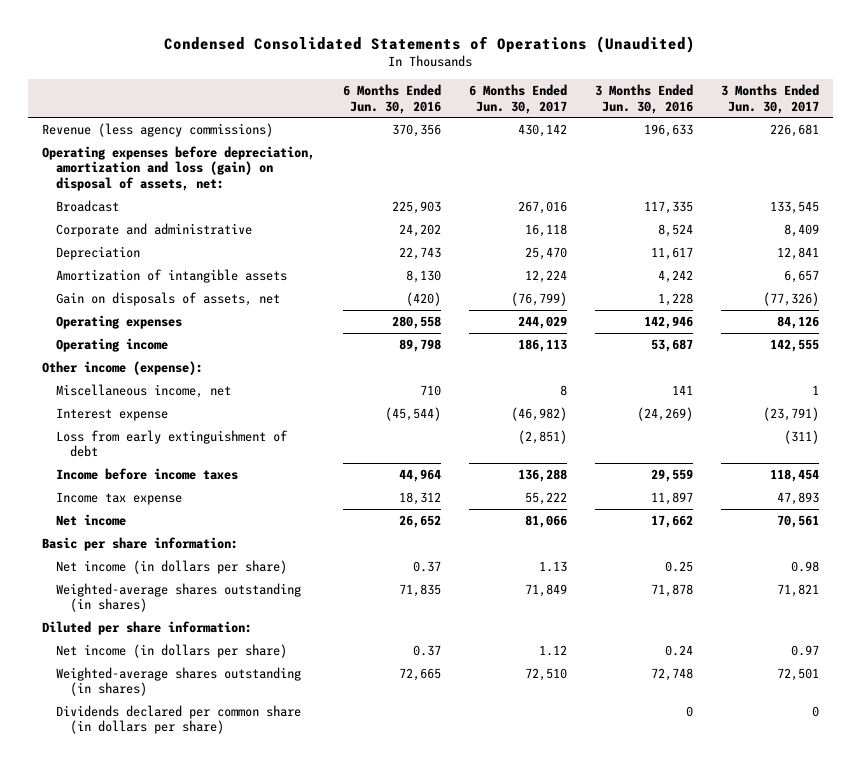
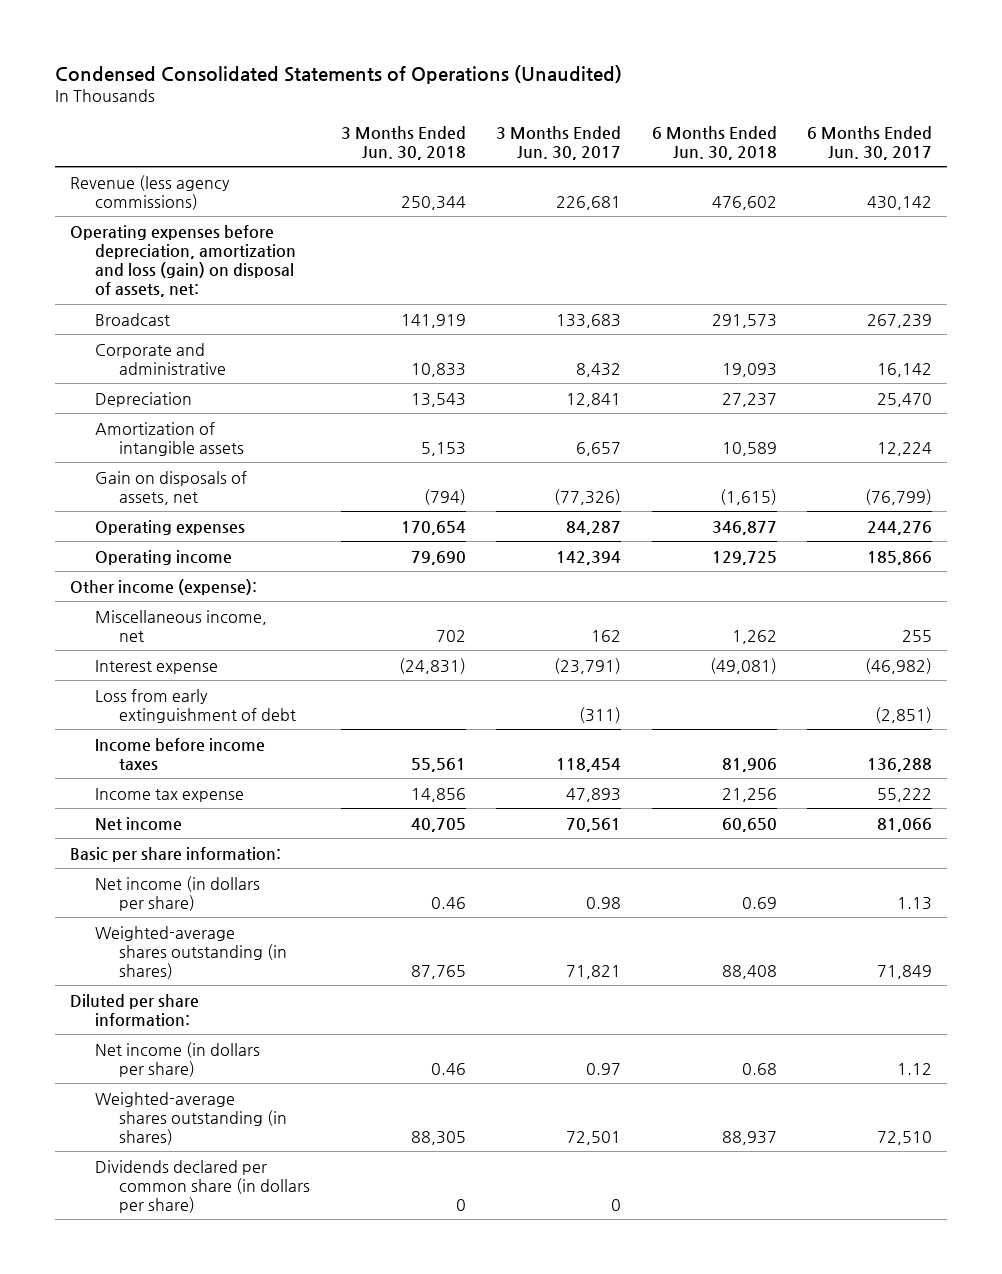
- | 6 Months Ended Jun. 30, 2016 | 6 Months Ended Jun. 30, 2017 | 3 Months Ended Jun. 30, 2016 | 3 Months Ended Jun. 30, 2017
+ | 3 Months Ended Jun. 30, 2018 | 3 Months Ended Jun. 30, 2017 | 6 Months Ended Jun. 30, 2018 | 6 Months Ended Jun. 30, 2017
- Broadcast | 225,903 | 267,016 | 117,335 | 133,545
- Corporate and administrative | 24,202 | 16,118 | 8,524 | 8,409
+ Broadcast | 141,919 | 133,683 | 291,573 | 267,239
+ Corporate and administrative | 10,833 | 8,432 | 19,093 | 16,142
- Operating expenses | 280,558 | 244,029 | 142,946 | 84,126
- Operating income | 89,798 | 186,113 | 53,687 | 142,555
+ Operating expenses | 170,654 | 84,287 | 346,877 | 244,276
+ Operating income | 79,690 | 142,394 | 129,725 | 185,866
- Miscellaneous income, net | 710 | 8 | 141 | 1
+ Miscellaneous income, net | 702 | 162 | 1,262 | 255

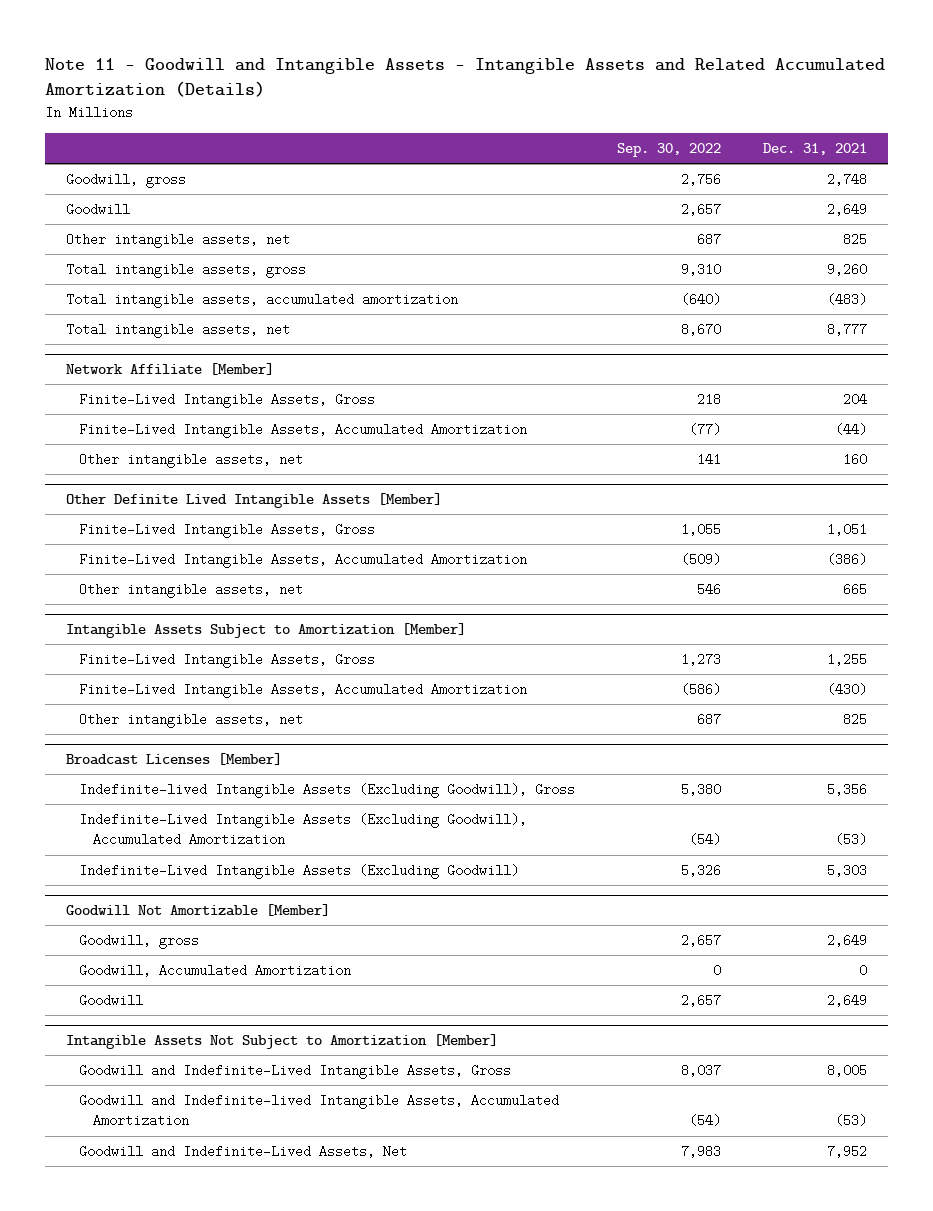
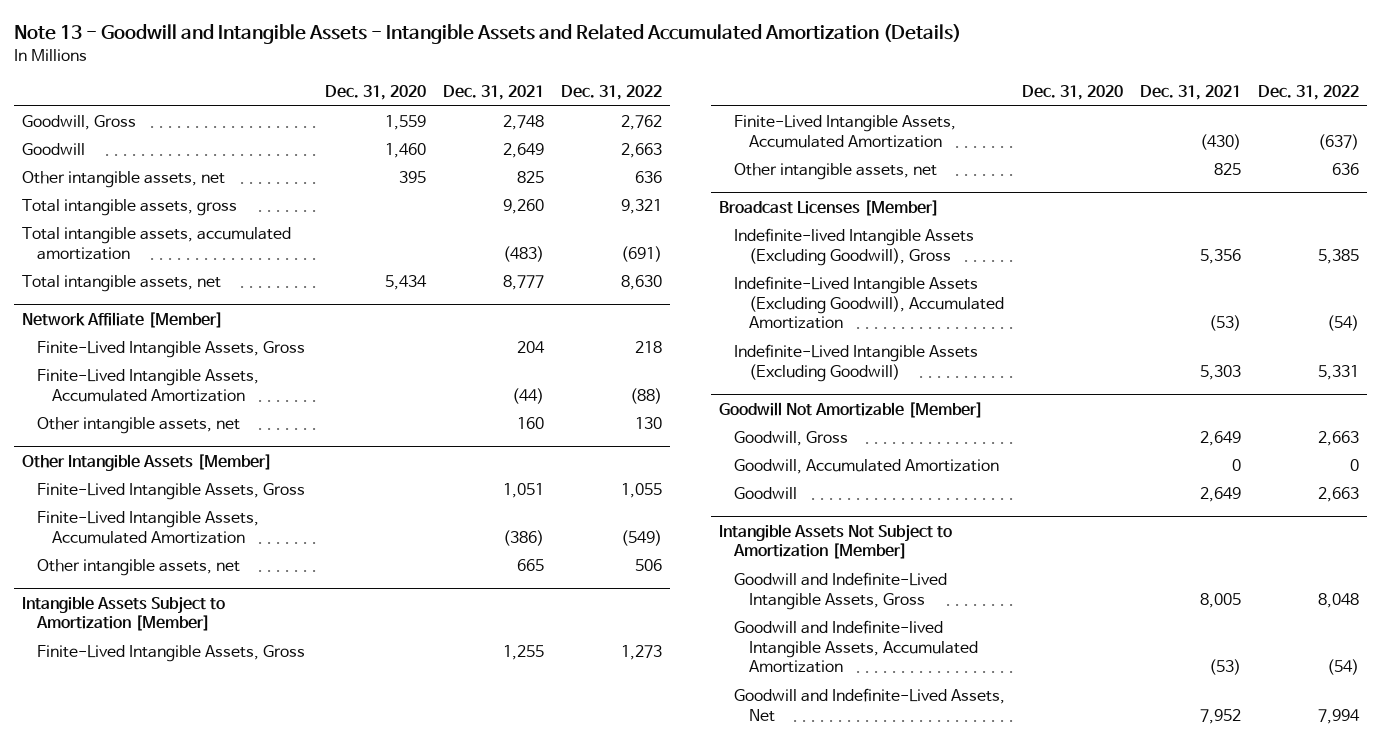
- Note 11 - Goodwill and Intangible Assets - Intangible Assets and Related Accumulated Amortization (Details)
+ Note 13 - Goodwill and Intangible Assets - Intangible Assets and Related Accumulated Amortization (Details)
- | Sep. 30, 2022 | Dec. 31, 2021
+ | Dec. 31, 2020 | Dec. 31, 2021 | Dec. 31, 2022
- Goodwill, gross | 2,756 | 2,748
+ Goodwill, Gross | 1,559 | 2,748 | 2,762
- Other Definite Lived Intangible Assets [Member]
+ Other Intangible Assets [Member]
@ Goodwill Not Amortizable [Member]
- Goodwill, gross | 2,657 | 2,649
+ Goodwill, Gross | | 2,649 | 2,663

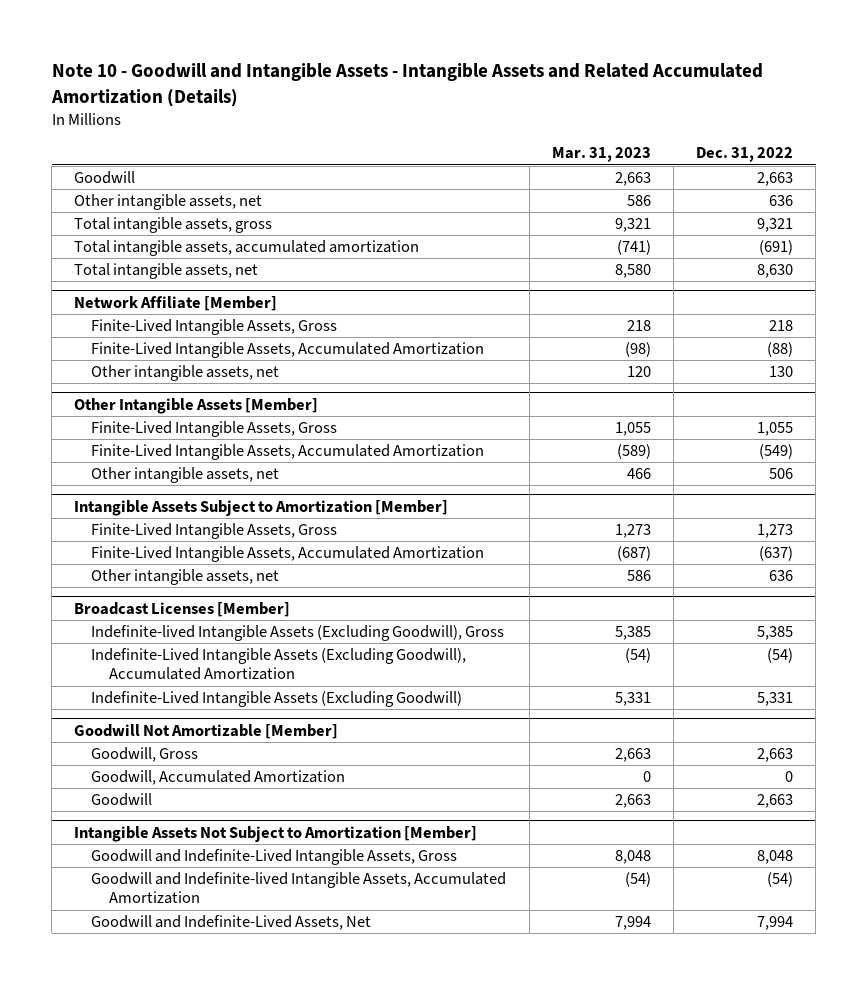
- Note 13 - Goodwill and Intangible Assets - Intangible Assets and Related Accumulated Amortization (Details)
+ Note 10 - Goodwill and Intangible Assets - Intangible Assets and Related Accumulated Amortization (Details)
- | Dec. 31, 2020 | Dec. 31, 2021 | Dec. 31, 2022
+ | Mar. 31, 2023 | Dec. 31, 2022
- Goodwill, Gross | 1,559 | 2,748 | 2,762

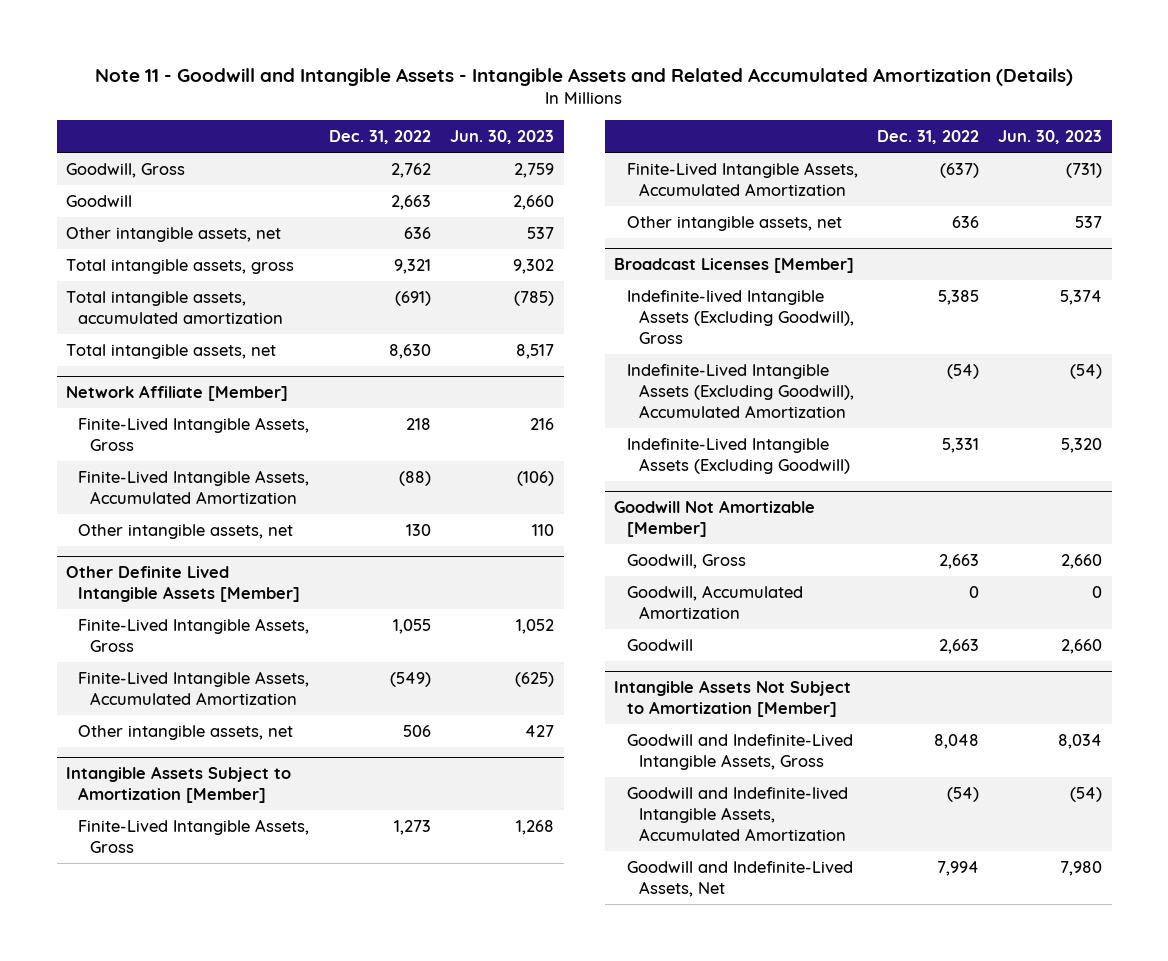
- Note 10 - Goodwill and Intangible Assets - Intangible Assets and Related Accumulated Amortization (Details)
+ Note 11 - Goodwill and Intangible Assets - Intangible Assets and Related Accumulated Amortization (Details)
- | Mar. 31, 2023 | Dec. 31, 2022
+ | Dec. 31, 2022 | Jun. 30, 2023
+ Goodwill, Gross | 2,762 | 2,759
- Other Intangible Assets [Member]
+ Other Definite Lived Intangible Assets [Member]

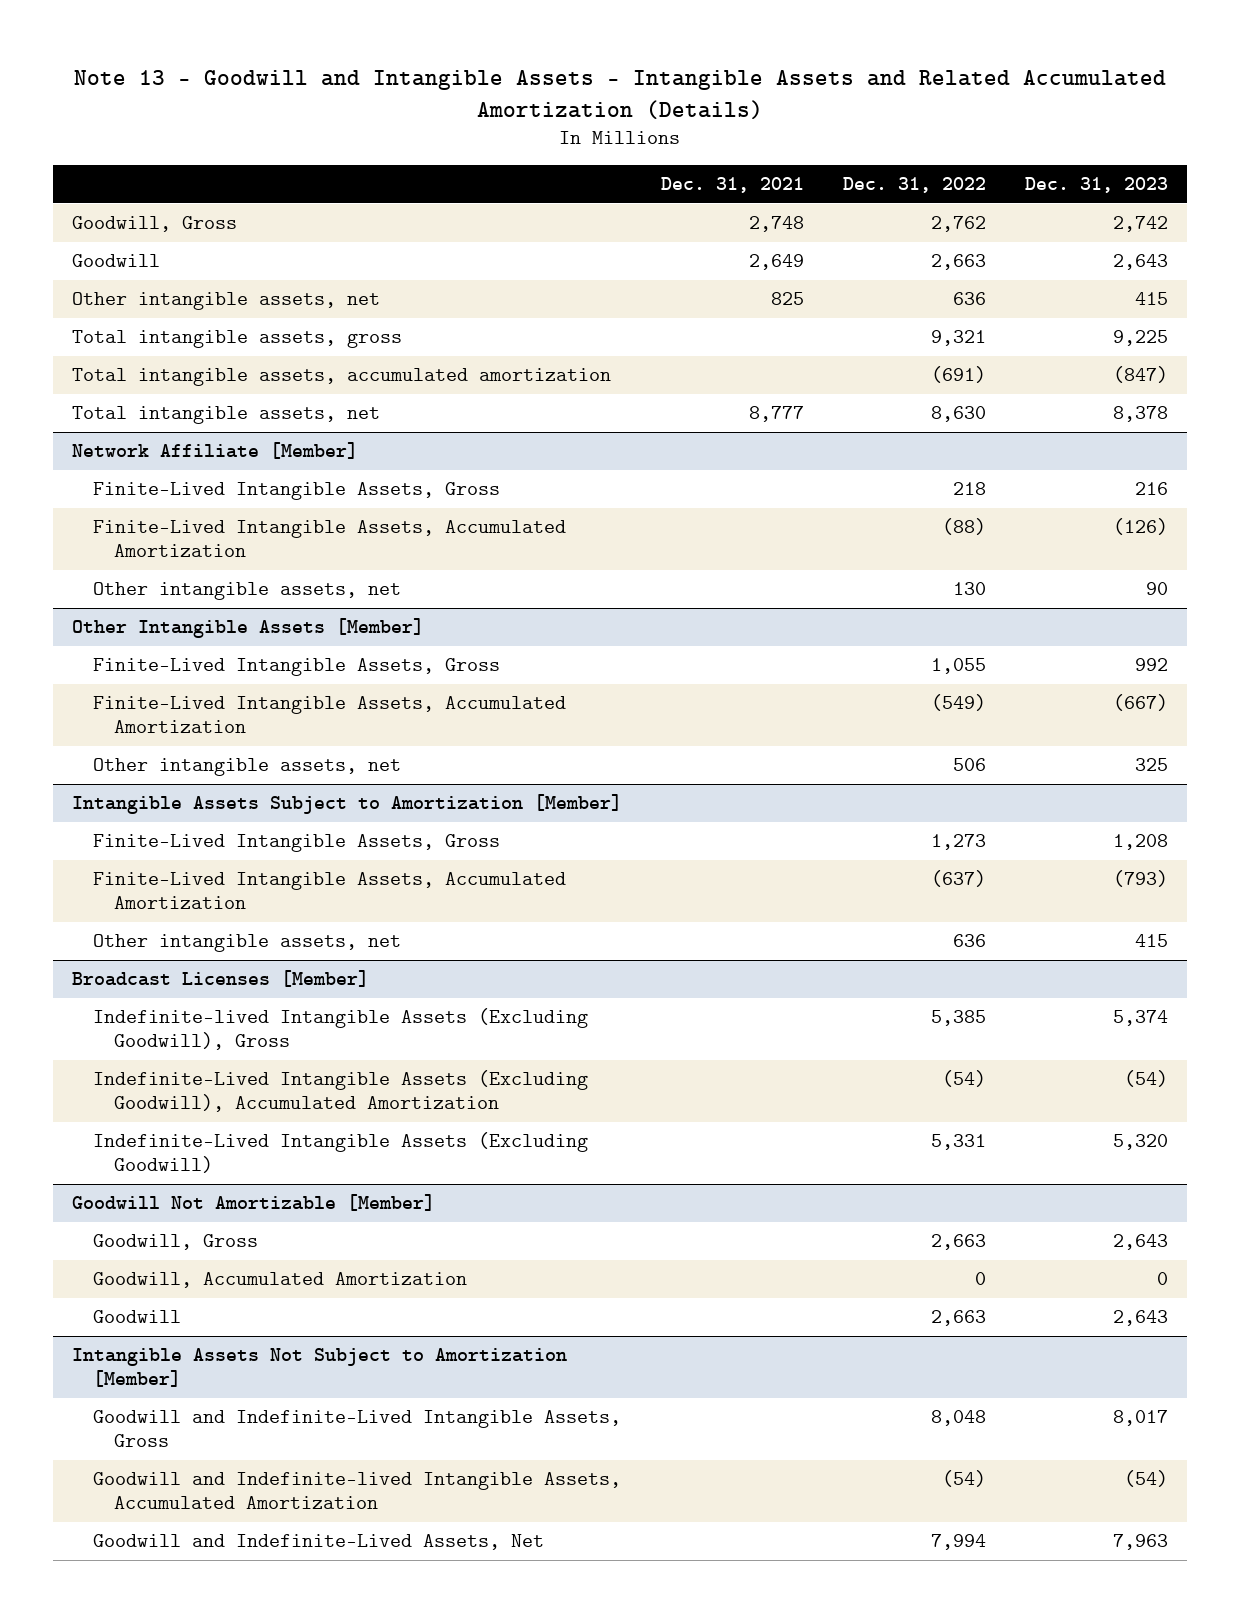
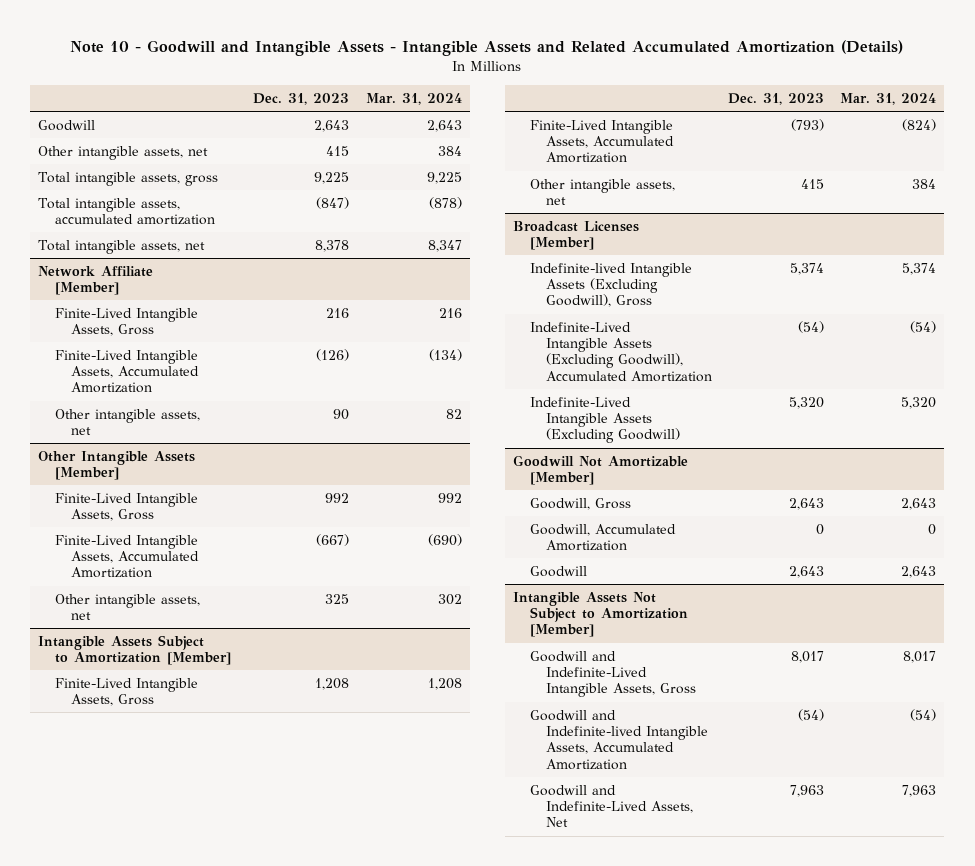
- Note 13 - Goodwill and Intangible Assets - Intangible Assets and Related Accumulated Amortization (Details)
+ Note 10 - Goodwill and Intangible Assets - Intangible Assets and Related Accumulated Amortization (Details)
- | Dec. 31, 2021 | Dec. 31, 2022 | Dec. 31, 2023
+ | Dec. 31, 2023 | Mar. 31, 2024
- Goodwill, Gross | 2,748 | 2,762 | 2,742

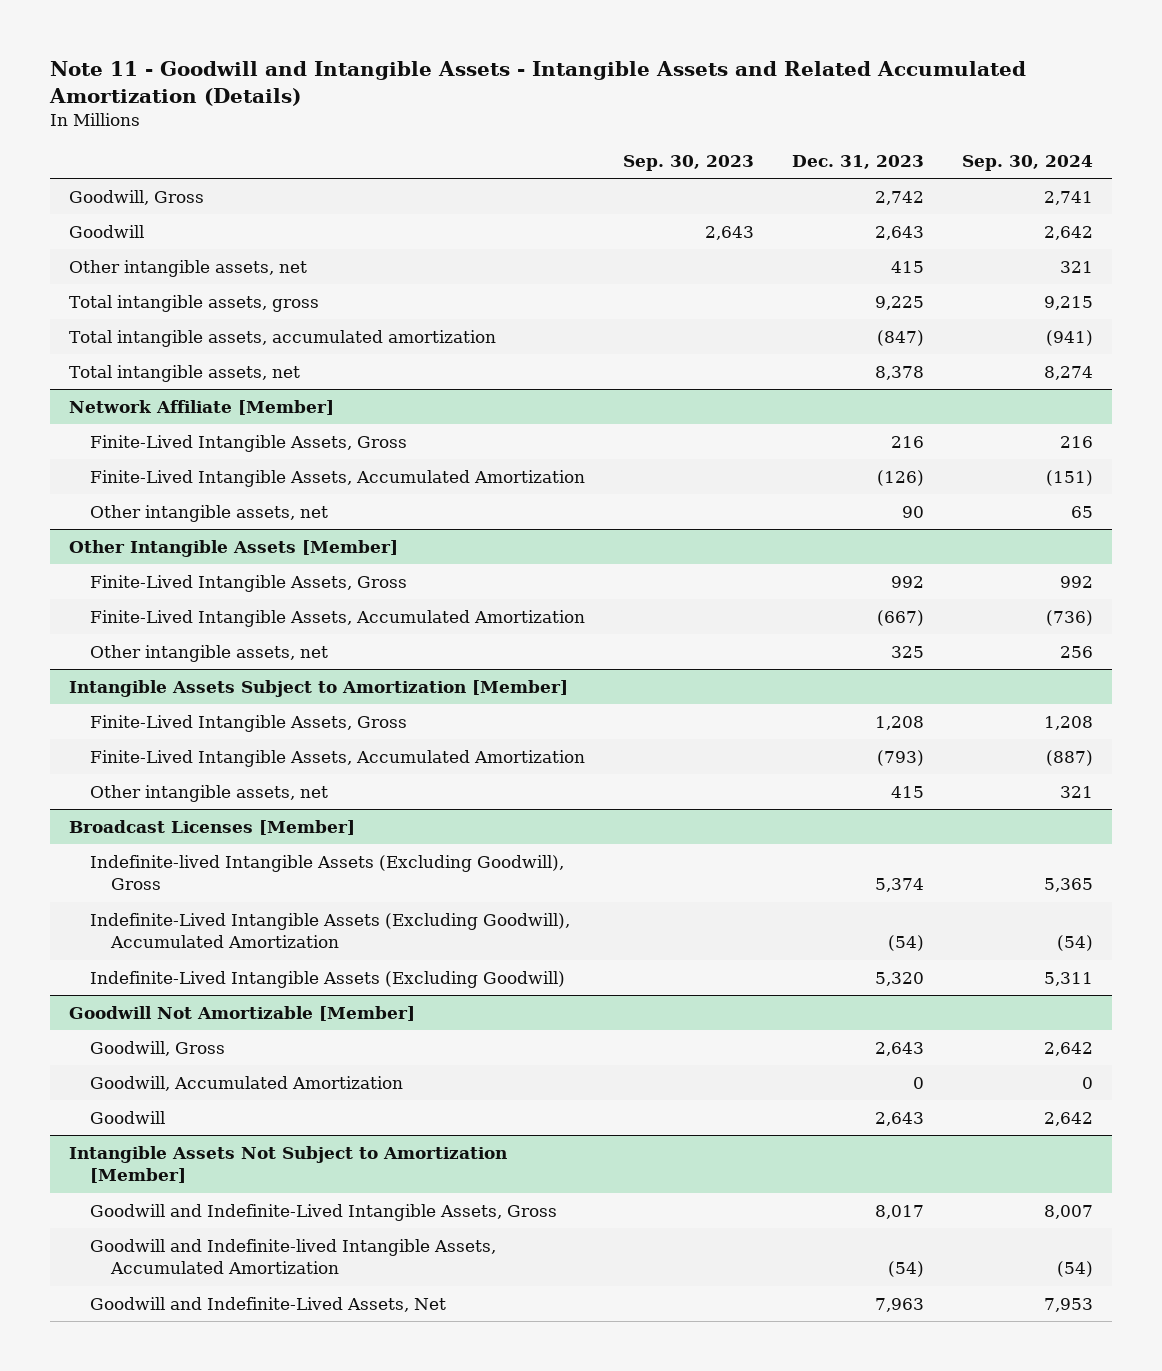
- Note 10 - Goodwill and Intangible Assets - Intangible Assets and Related Accumulated Amortization (Details)
+ Note 11 - Goodwill and Intangible Assets - Intangible Assets and Related Accumulated Amortization (Details)
- | Dec. 31, 2023 | Mar. 31, 2024
+ | Sep. 30, 2023 | Dec. 31, 2023 | Sep. 30, 2024
+ Goodwill, Gross | | 2,742 | 2,741

